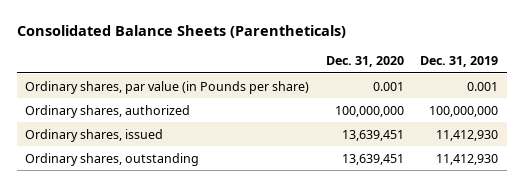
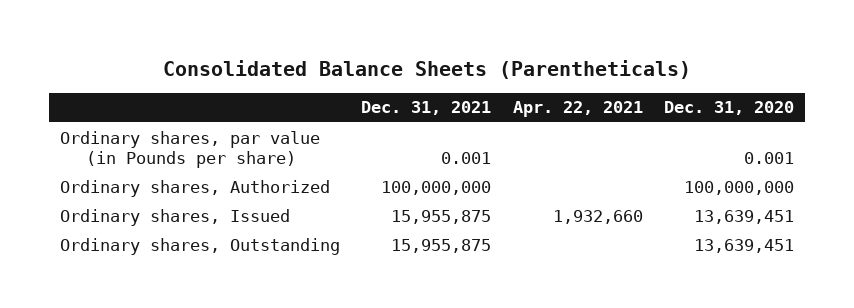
- | Dec. 31, 2020 | Dec. 31, 2019
+ | Dec. 31, 2021 | Apr. 22, 2021 | Dec. 31, 2020
- Ordinary shares, authorized | 100,000,000 | 100,000,000
- Ordinary shares, issued | 13,639,451 | 11,412,930
- Ordinary shares, outstanding | 13,639,451 | 11,412,930
+ Ordinary shares, Authorized | 100,000,000 | | 100,000,000
+ Ordinary shares, Issued | 15,955,875 | 1,932,660 | 13,639,451
+ Ordinary shares, Outstanding | 15,955,875 | | 13,639,451

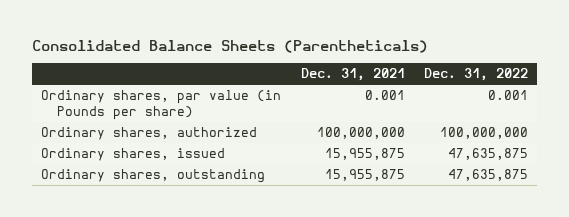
- | Dec. 31, 2021 | Apr. 22, 2021 | Dec. 31, 2020
+ | Dec. 31, 2021 | Dec. 31, 2022
- Ordinary shares, Authorized | 100,000,000 | | 100,000,000
- Ordinary shares, Issued | 15,955,875 | 1,932,660 | 13,639,451
- Ordinary shares, Outstanding | 15,955,875 | | 13,639,451
+ Ordinary shares, authorized | 100,000,000 | 100,000,000
+ Ordinary shares, issued | 15,955,875 | 47,635,875
+ Ordinary shares, outstanding | 15,955,875 | 47,635,875

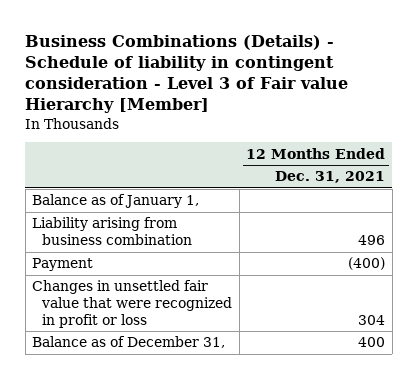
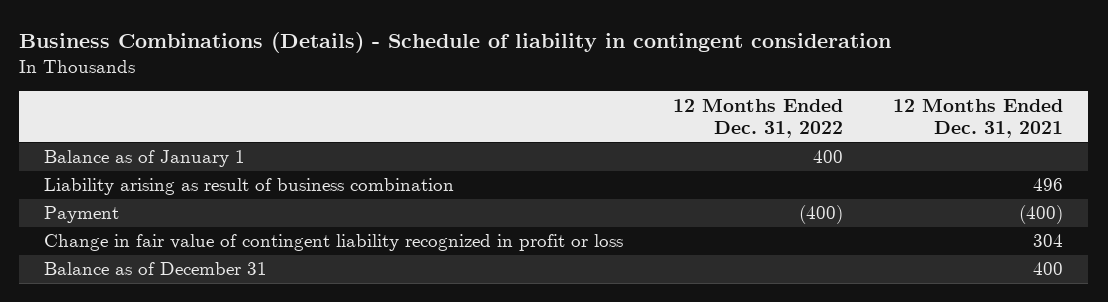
- Business Combinations (Details) - Schedule of liability in contingent consideration - Level 3 of Fair value Hierarchy [Member]
+ Business Combinations (Details) - Schedule of liability in contingent consideration
- | 12 Months Ended Dec. 31, 2021
+ | 12 Months Ended Dec. 31, 2022 | 12 Months Ended Dec. 31, 2021
- Balance as of January 1,
- Liability arising from business combination | 496
+ Balance as of January 1 | 400 |
+ Liability arising as result of business combination | | 496
- Changes in unsettled fair value that were recognized in profit or loss | 304
- Balance as of December 31, | 400
+ Change in fair value of contingent liability recognized in profit or loss | | 304
+ Balance as of December 31 | | 400

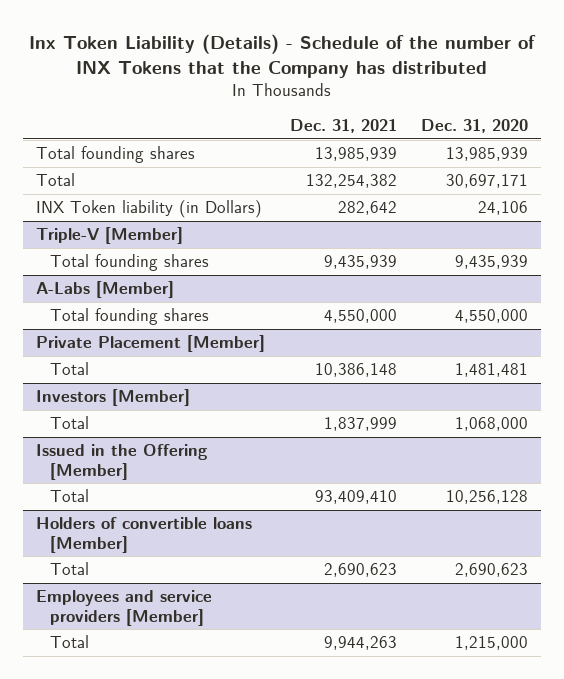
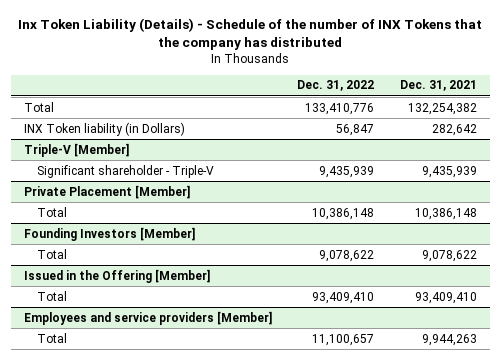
- Inx Token Liability (Details) - Schedule of the number of INX Tokens that the Company has distributed
+ Inx Token Liability (Details) - Schedule of the number of INX Tokens that the company has distributed
- | Dec. 31, 2021 | Dec. 31, 2020
+ | Dec. 31, 2022 | Dec. 31, 2021
- Total founding shares | 13,985,939 | 13,985,939
@ Triple-V [Member]
- Total founding shares | 9,435,939 | 9,435,939
- A-Labs [Member]
- Total founding shares | 4,550,000 | 4,550,000
@ Triple-V [Member]
+ Significant shareholder - Triple-V | 9,435,939 | 9,435,939
- Investors [Member]
- Total | 1,837,999 | 1,068,000
+ Founding Investors [Member]
+ Total | 9,078,622 | 9,078,622
- Holders of convertible loans [Member]
- Total | 2,690,623 | 2,690,623

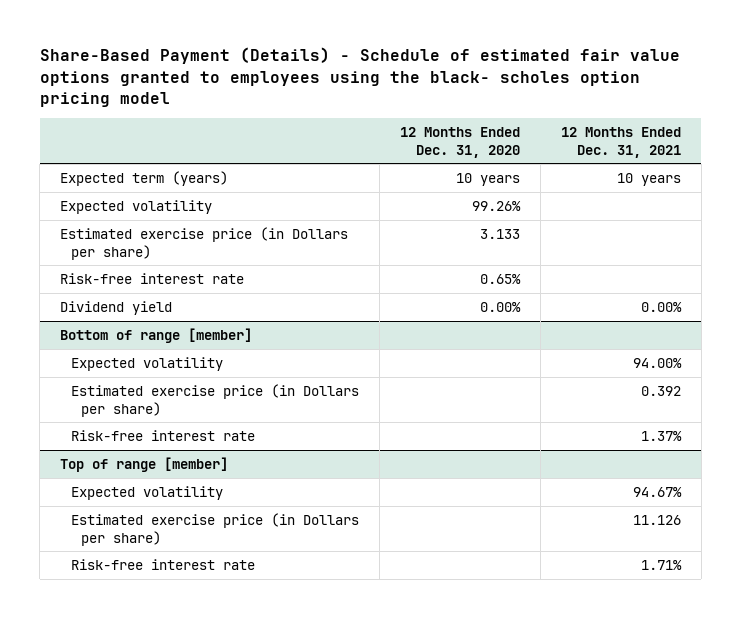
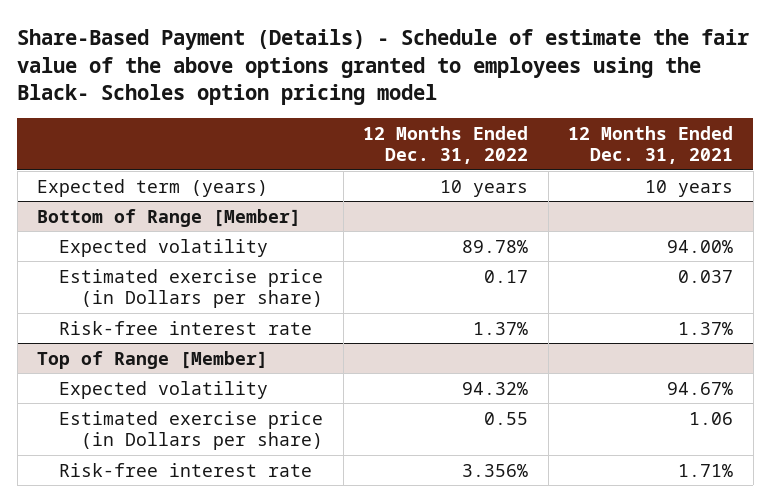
- Share-Based Payment (Details) - Schedule of estimated fair value options granted to employees using the black- scholes option pricing model
+ Share-Based Payment (Details) - Schedule of estimate the fair value of the above options granted to employees using the Black- Scholes option pricing model
- | 12 Months Ended Dec. 31, 2020 | 12 Months Ended Dec. 31, 2021
+ | 12 Months Ended Dec. 31, 2022 | 12 Months Ended Dec. 31, 2021
- Expected volatility | 99.26% |
- Estimated exercise price (in Dollars per share) | 3.133 |
- Risk-free interest rate | 0.65% |
- Dividend yield | 0.00% | 0.00%
- Bottom of range [member]
+ Bottom of Range [Member]
- Estimated exercise price (in Dollars per share) | | 0.392
+ Estimated exercise price (in Dollars per share) | 0.17 | 0.037
- Top of range [member]
+ Top of Range [Member]
- Estimated exercise price (in Dollars per share) | | 11.126
+ Estimated exercise price (in Dollars per share) | 0.55 | 1.06

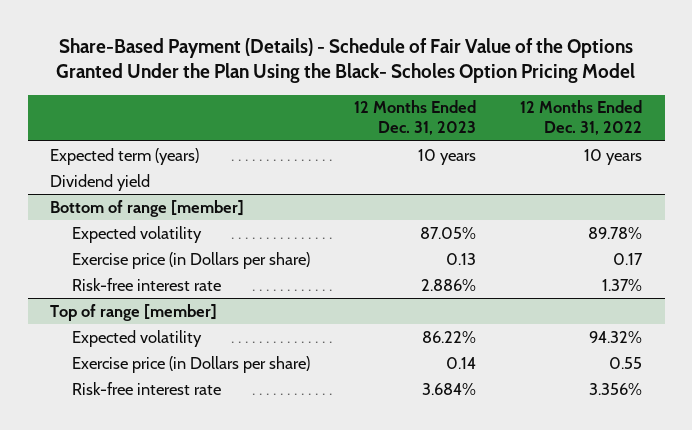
- Share-Based Payment (Details) - Schedule of estimate the fair value of the above options granted to employees using the Black- Scholes option pricing model
+ Share-Based Payment (Details) - Schedule of Fair Value of the Options Granted Under the Plan Using the Black- Scholes Option Pricing Model
- | 12 Months Ended Dec. 31, 2022 | 12 Months Ended Dec. 31, 2021
+ | 12 Months Ended Dec. 31, 2023 | 12 Months Ended Dec. 31, 2022
- Bottom of Range [Member]
+ Dividend yield
+ Bottom of range [member]
- Estimated exercise price (in Dollars per share) | 0.17 | 0.037
+ Exercise price (in Dollars per share) | 0.13 | 0.17
- Top of Range [Member]
+ Top of range [member]
- Estimated exercise price (in Dollars per share) | 0.55 | 1.06
+ Exercise price (in Dollars per share) | 0.14 | 0.55

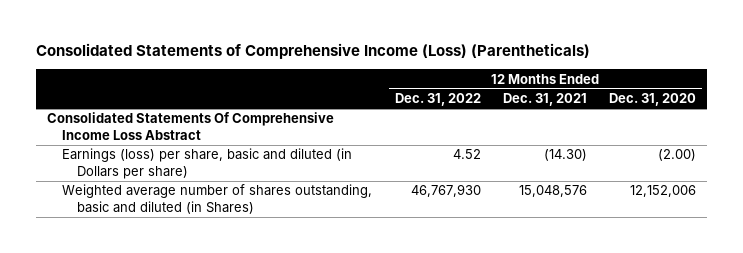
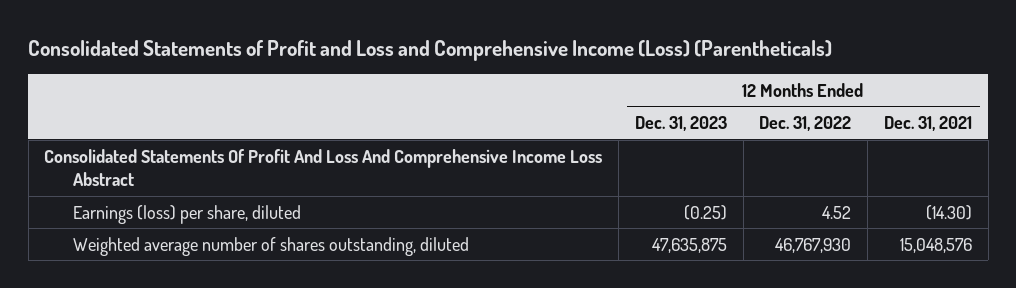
- Consolidated Statements of Comprehensive Income (Loss) (Parentheticals)
+ Consolidated Statements of Profit and Loss and Comprehensive Income (Loss) (Parentheticals)
- | 12 Months Ended Dec. 31, 2022 | 12 Months Ended Dec. 31, 2021 | 12 Months Ended Dec. 31, 2020
+ | 12 Months Ended Dec. 31, 2023 | 12 Months Ended Dec. 31, 2022 | 12 Months Ended Dec. 31, 2021
- Consolidated Statements Of Comprehensive Income Loss Abstract
- Earnings (loss) per share, basic and diluted (in Dollars per share) | 4.52 | (14.30) | (2.00)
- Weighted average number of shares outstanding, basic and diluted (in Shares) | 46,767,930 | 15,048,576 | 12,152,006
+ Consolidated Statements Of Profit And Loss And Comprehensive Income Loss Abstract
+ Earnings (loss) per share, diluted | (0.25) | 4.52 | (14.30)
+ Weighted average number of shares outstanding, diluted | 47,635,875 | 46,767,930 | 15,048,576

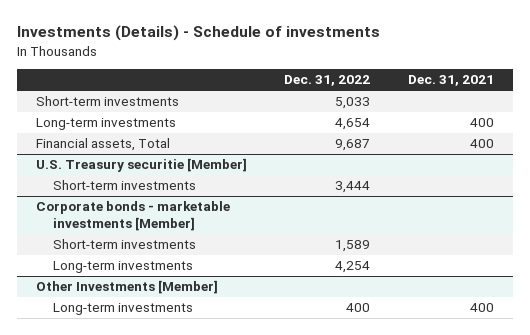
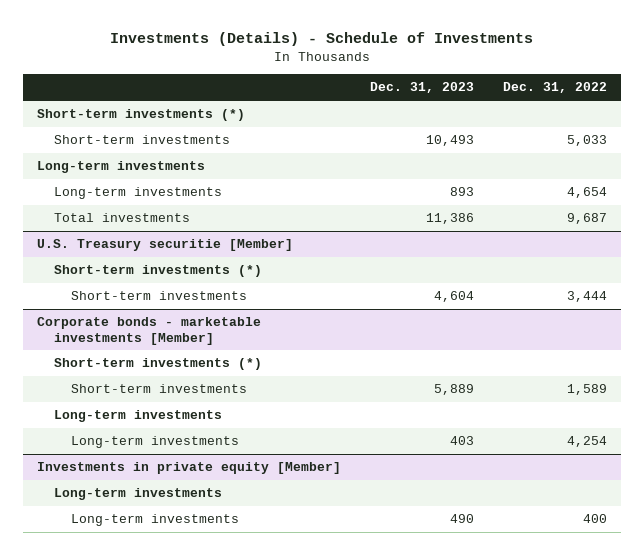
- Investments (Details) - Schedule of investments
+ Investments (Details) - Schedule of Investments
- | Dec. 31, 2022 | Dec. 31, 2021
+ | Dec. 31, 2023 | Dec. 31, 2022
+ Short-term investments (*)
+ Long-term investments
- Financial assets, Total | 9,687 | 400
+ Total investments | 11,386 | 9,687
@ U.S. Treasury securitie [Member]
+ Short-term investments (*)
@ Corporate bonds - marketable investments [Member]
+ Short-term investments (*)
+ Long-term investments
- Other Investments [Member]
+ Investments in private equity [Member]
+ Long-term investments

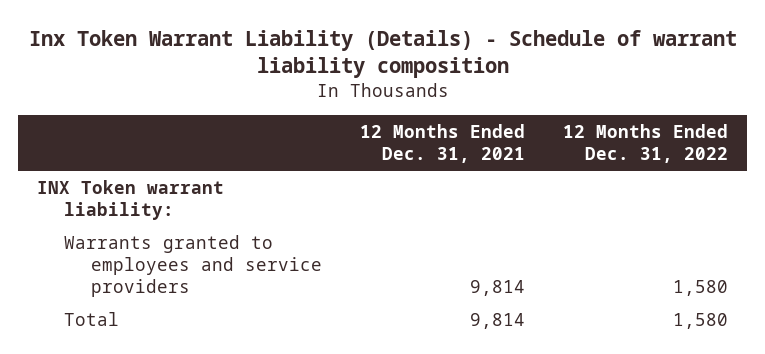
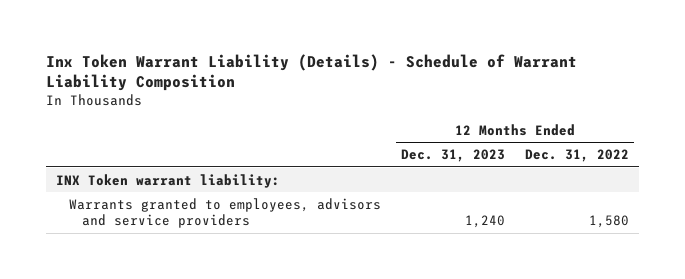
- Inx Token Warrant Liability (Details) - Schedule of warrant liability composition
+ Inx Token Warrant Liability (Details) - Schedule of Warrant Liability Composition
- | 12 Months Ended Dec. 31, 2021 | 12 Months Ended Dec. 31, 2022
+ | 12 Months Ended Dec. 31, 2023 | 12 Months Ended Dec. 31, 2022
- Warrants granted to employees and service providers | 9,814 | 1,580
- Total | 9,814 | 1,580
+ Warrants granted to employees, advisors and service providers | 1,240 | 1,580

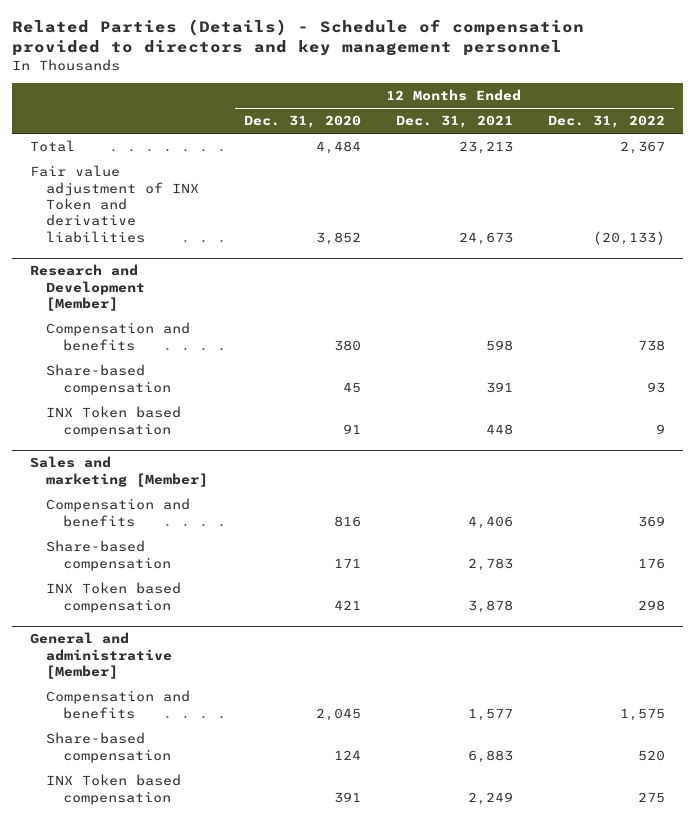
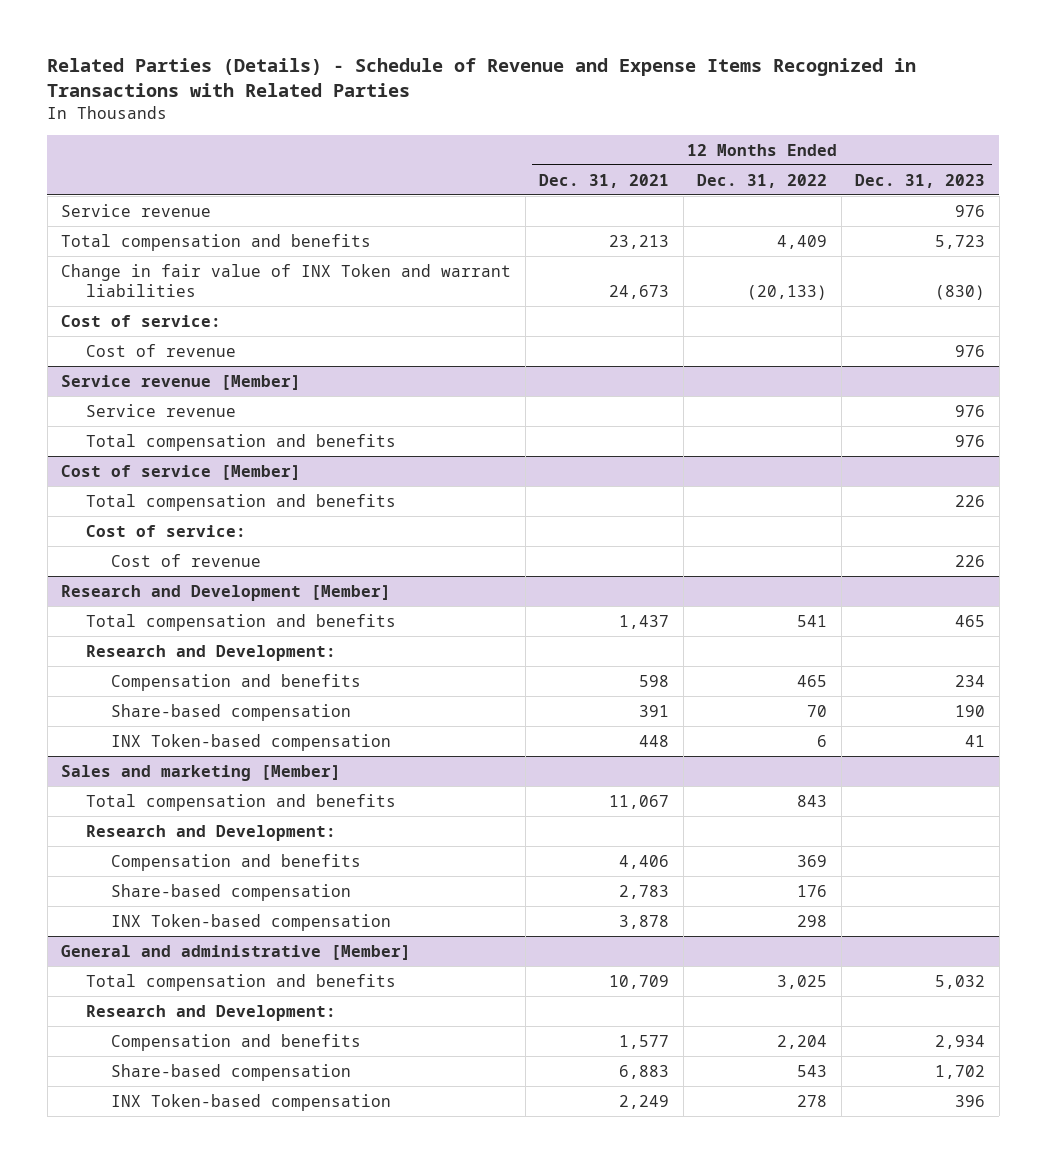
- Related Parties (Details) - Schedule of compensation provided to directors and key management personnel
+ Related Parties (Details) - Schedule of Revenue and Expense Items Recognized in Transactions with Related Parties
- | 12 Months Ended Dec. 31, 2020 | 12 Months Ended Dec. 31, 2021 | 12 Months Ended Dec. 31, 2022
+ | 12 Months Ended Dec. 31, 2021 | 12 Months Ended Dec. 31, 2022 | 12 Months Ended Dec. 31, 2023
- Total | 4,484 | 23,213 | 2,367
- Fair value adjustment of INX Token and derivative liabilities | 3,852 | 24,673 | (20,133)
+ Service revenue | | | 976
+ Total compensation and benefits | 23,213 | 4,409 | 5,723
+ Change in fair value of INX Token and warrant liabilities | 24,673 | (20,133) | (830)
+ Cost of service:
+ Cost of revenue | | | 976
+ Service revenue [Member]
+ Service revenue | | | 976
+ Total compensation and benefits | | | 976
+ Cost of service [Member]
+ Total compensation and benefits | | | 226
+ Cost of service:
+ Cost of revenue | | | 226
@ Research and Development [Member]
- Compensation and benefits | 380 | 598 | 738
- Share-based compensation | 45 | 391 | 93
- INX Token based compensation | 91 | 448 | 9
+ Total compensation and benefits | 1,437 | 541 | 465
+ Research and Development:
+ Compensation and benefits | 598 | 465 | 234
+ Share-based compensation | 391 | 70 | 190
+ INX Token-based compensation | 448 | 6 | 41
@ Sales and marketing [Member]
+ Total compensation and benefits | 11,067 | 843 |
+ Research and Development:
- INX Token based compensation | 421 | 3,878 | 298
+ INX Token-based compensation | 3,878 | 298 |
@ General and administrative [Member]
- Compensation and benefits | 2,045 | 1,577 | 1,575
- Share-based compensation | 124 | 6,883 | 520
- INX Token based compensation | 391 | 2,249 | 275
+ Total compensation and benefits | 10,709 | 3,025 | 5,032
+ Research and Development:
+ Compensation and benefits | 1,577 | 2,204 | 2,934
+ Share-based compensation | 6,883 | 543 | 1,702
+ INX Token-based compensation | 2,249 | 278 | 396

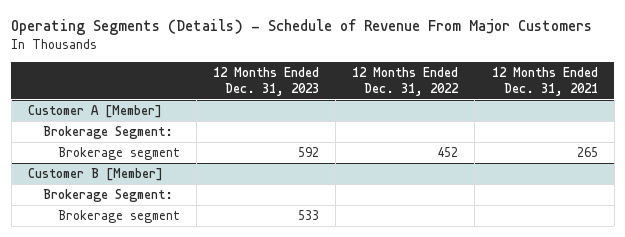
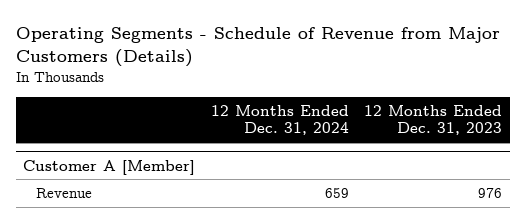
- Operating Segments (Details) - Schedule of Revenue From Major Customers
+ Operating Segments - Schedule of Revenue from Major Customers (Details)
- | 12 Months Ended Dec. 31, 2023 | 12 Months Ended Dec. 31, 2022 | 12 Months Ended Dec. 31, 2021
+ | 12 Months Ended Dec. 31, 2024 | 12 Months Ended Dec. 31, 2023
@ Customer A [Member]
- Brokerage Segment:
- Brokerage segment | 592 | 452 | 265
- Customer B [Member]
- Brokerage Segment:
- Brokerage segment | 533 | |
@ Customer A [Member]
+ Revenue | 659 | 976

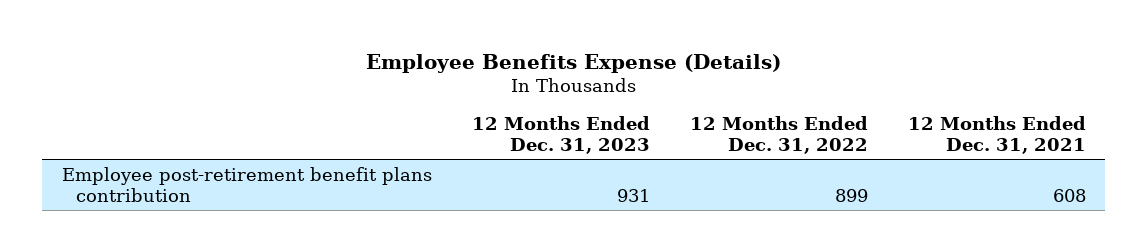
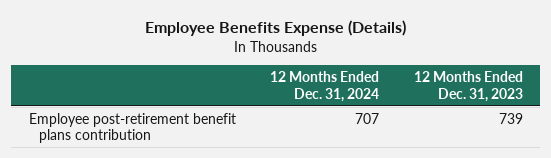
- | 12 Months Ended Dec. 31, 2023 | 12 Months Ended Dec. 31, 2022 | 12 Months Ended Dec. 31, 2021
+ | 12 Months Ended Dec. 31, 2024 | 12 Months Ended Dec. 31, 2023
- Employee post-retirement benefit plans contribution | 931 | 899 | 608
+ Employee post-retirement benefit plans contribution | 707 | 739

